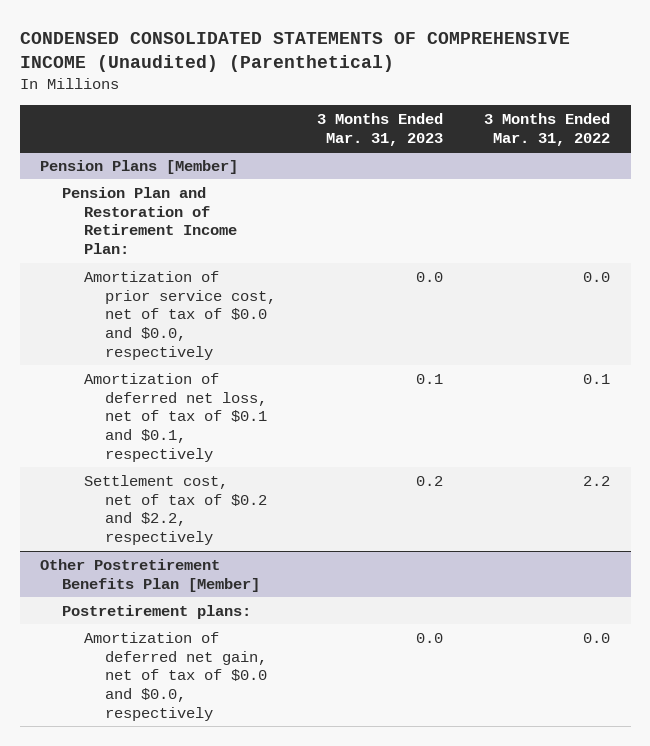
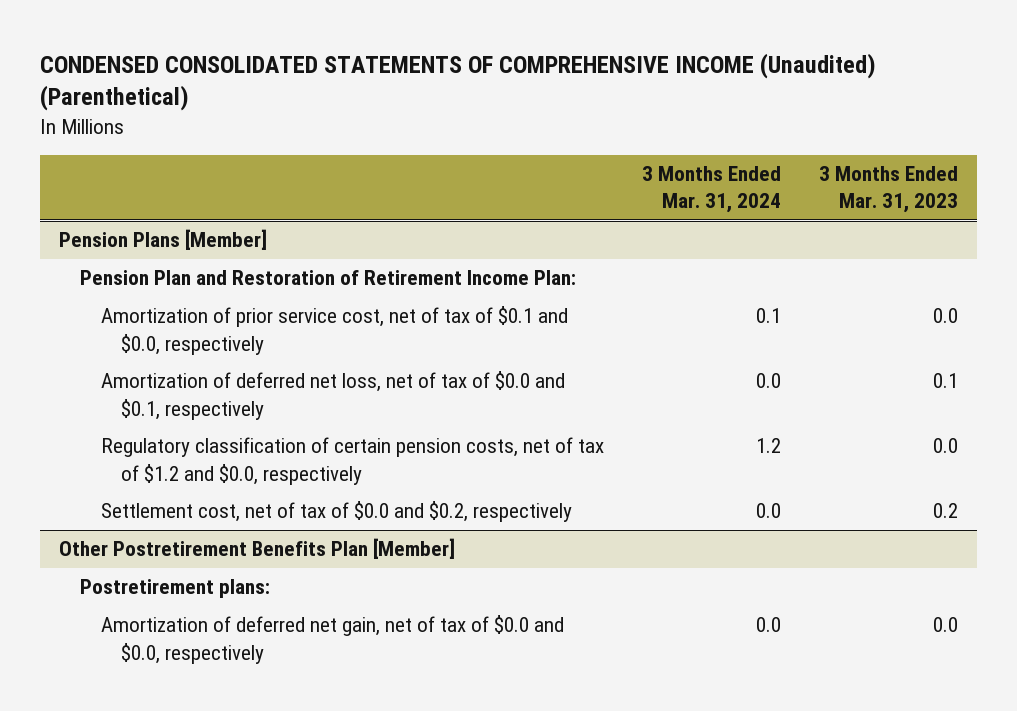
- | 3 Months Ended Mar. 31, 2023 | 3 Months Ended Mar. 31, 2022
+ | 3 Months Ended Mar. 31, 2024 | 3 Months Ended Mar. 31, 2023
@ Pension Plans [Member]
- Amortization of prior service cost, net of tax of $0.0 and $0.0, respectively | 0.0 | 0.0
- Amortization of deferred net loss, net of tax of $0.1 and $0.1, respectively | 0.1 | 0.1
- Settlement cost, net of tax of $0.2 and $2.2, respectively | 0.2 | 2.2
+ Amortization of prior service cost, net of tax of $0.1 and $0.0, respectively | 0.1 | 0.0
+ Amortization of deferred net loss, net of tax of $0.0 and $0.1, respectively | 0.0 | 0.1
+ Regulatory classification of certain pension costs, net of tax of $1.2 and $0.0, respectively | 1.2 | 0.0
+ Settlement cost, net of tax of $0.0 and $0.2, respectively | 0.0 | 0.2

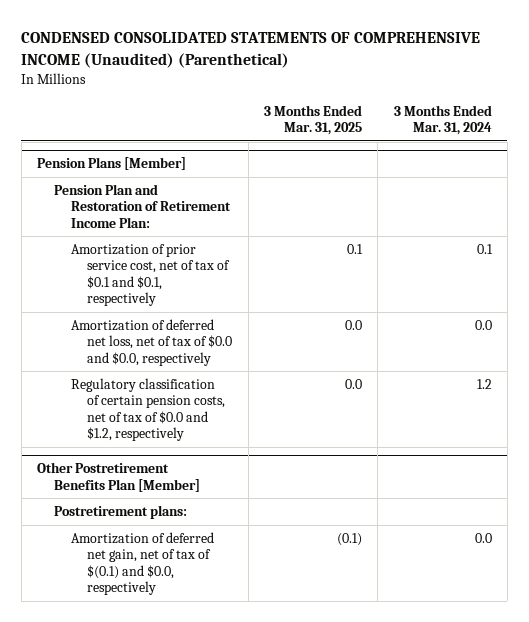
- | 3 Months Ended Mar. 31, 2024 | 3 Months Ended Mar. 31, 2023
+ | 3 Months Ended Mar. 31, 2025 | 3 Months Ended Mar. 31, 2024
@ Pension Plans [Member]
- Amortization of prior service cost, net of tax of $0.1 and $0.0, respectively | 0.1 | 0.0
- Amortization of deferred net loss, net of tax of $0.0 and $0.1, respectively | 0.0 | 0.1
- Regulatory classification of certain pension costs, net of tax of $1.2 and $0.0, respectively | 1.2 | 0.0
- Settlement cost, net of tax of $0.0 and $0.2, respectively | 0.0 | 0.2
+ Amortization of prior service cost, net of tax of $0.1 and $0.1, respectively | 0.1 | 0.1
+ Amortization of deferred net loss, net of tax of $0.0 and $0.0, respectively | 0.0 | 0.0
+ Regulatory classification of certain pension costs, net of tax of $0.0 and $1.2, respectively | 0.0 | 1.2
@ Other Postretirement Benefits Plan [Member]
- Amortization of deferred net gain, net of tax of $0.0 and $0.0, respectively | 0.0 | 0.0
+ Amortization of deferred net gain, net of tax of $(0.1) and $0.0, respectively | (0.1) | 0.0

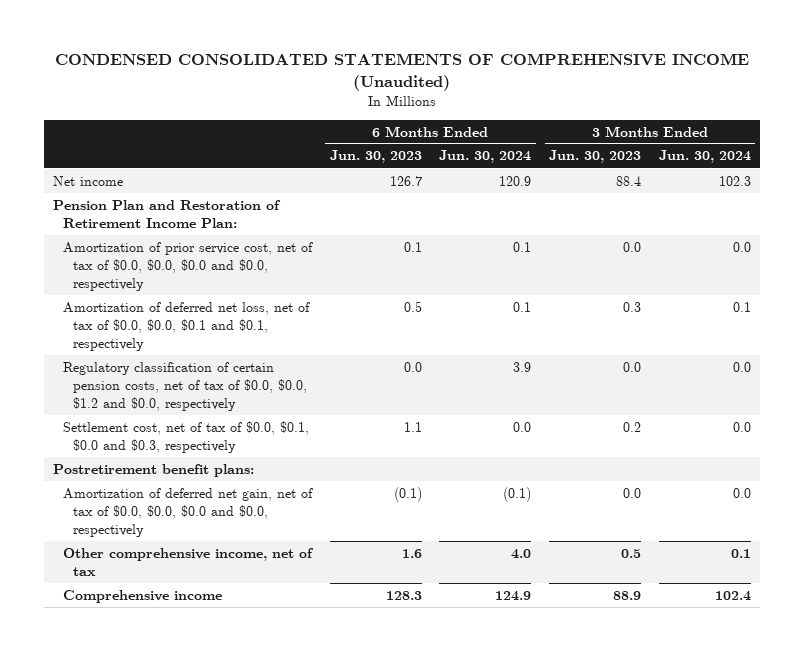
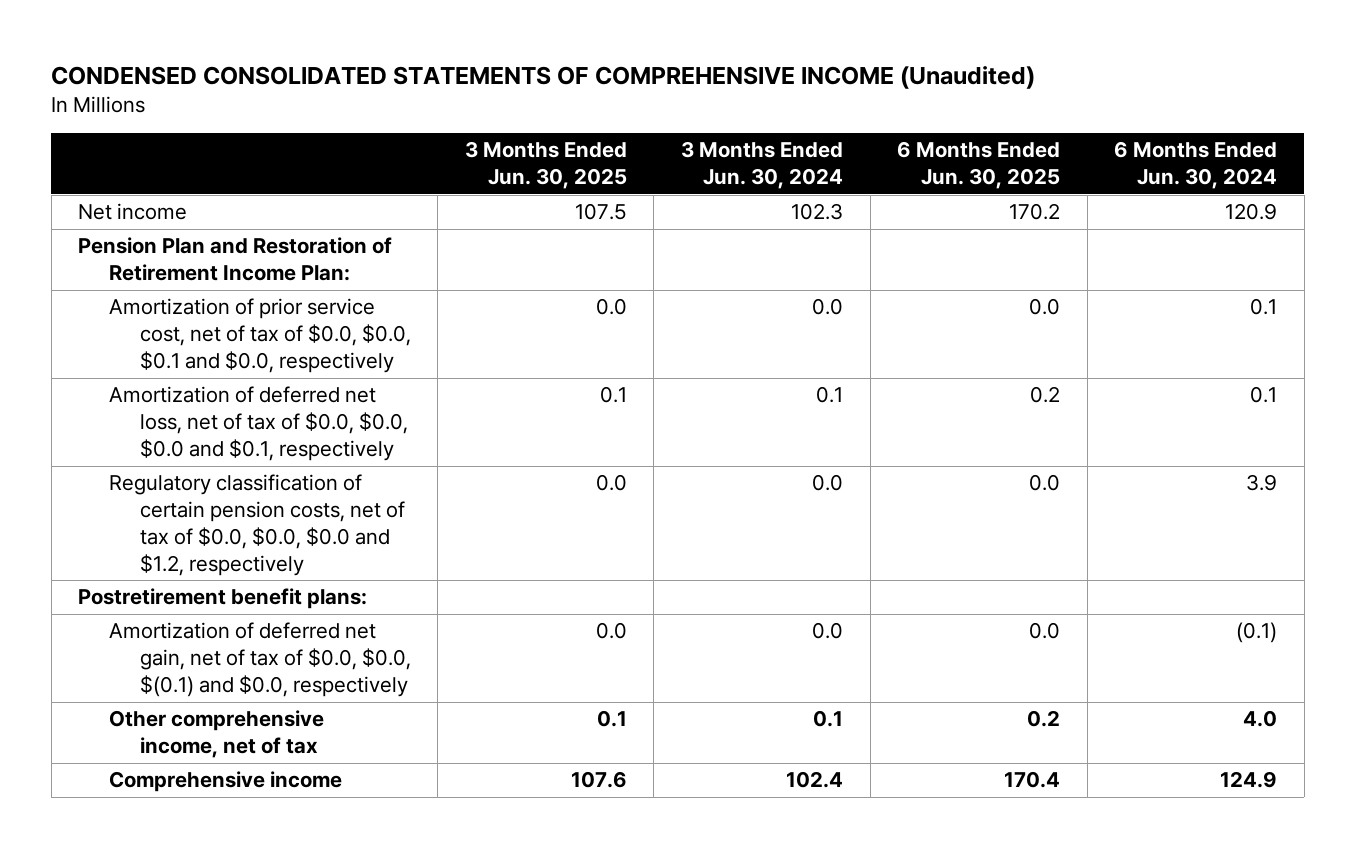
- | 6 Months Ended Jun. 30, 2023 | 6 Months Ended Jun. 30, 2024 | 3 Months Ended Jun. 30, 2023 | 3 Months Ended Jun. 30, 2024
+ | 3 Months Ended Jun. 30, 2025 | 3 Months Ended Jun. 30, 2024 | 6 Months Ended Jun. 30, 2025 | 6 Months Ended Jun. 30, 2024
- Amortization of prior service cost, net of tax of $0.0, $0.0, $0.0 and $0.0, respectively | 0.1 | 0.1 | 0.0 | 0.0
- Amortization of deferred net loss, net of tax of $0.0, $0.0, $0.1 and $0.1, respectively | 0.5 | 0.1 | 0.3 | 0.1
- Regulatory classification of certain pension costs, net of tax of $0.0, $0.0, $1.2 and $0.0, respectively | 0.0 | 3.9 | 0.0 | 0.0
- Settlement cost, net of tax of $0.0, $0.1, $0.0 and $0.3, respectively | 1.1 | 0.0 | 0.2 | 0.0
+ Amortization of prior service cost, net of tax of $0.0, $0.0, $0.1 and $0.0, respectively | 0.0 | 0.0 | 0.0 | 0.1
+ Amortization of deferred net loss, net of tax of $0.0, $0.0, $0.0 and $0.1, respectively | 0.1 | 0.1 | 0.2 | 0.1
+ Regulatory classification of certain pension costs, net of tax of $0.0, $0.0, $0.0 and $1.2, respectively | 0.0 | 0.0 | 0.0 | 3.9
- Amortization of deferred net gain, net of tax of $0.0, $0.0, $0.0 and $0.0, respectively | (0.1) | (0.1) | 0.0 | 0.0
+ Amortization of deferred net gain, net of tax of $0.0, $0.0, $(0.1) and $0.0, respectively | 0.0 | 0.0 | 0.0 | (0.1)

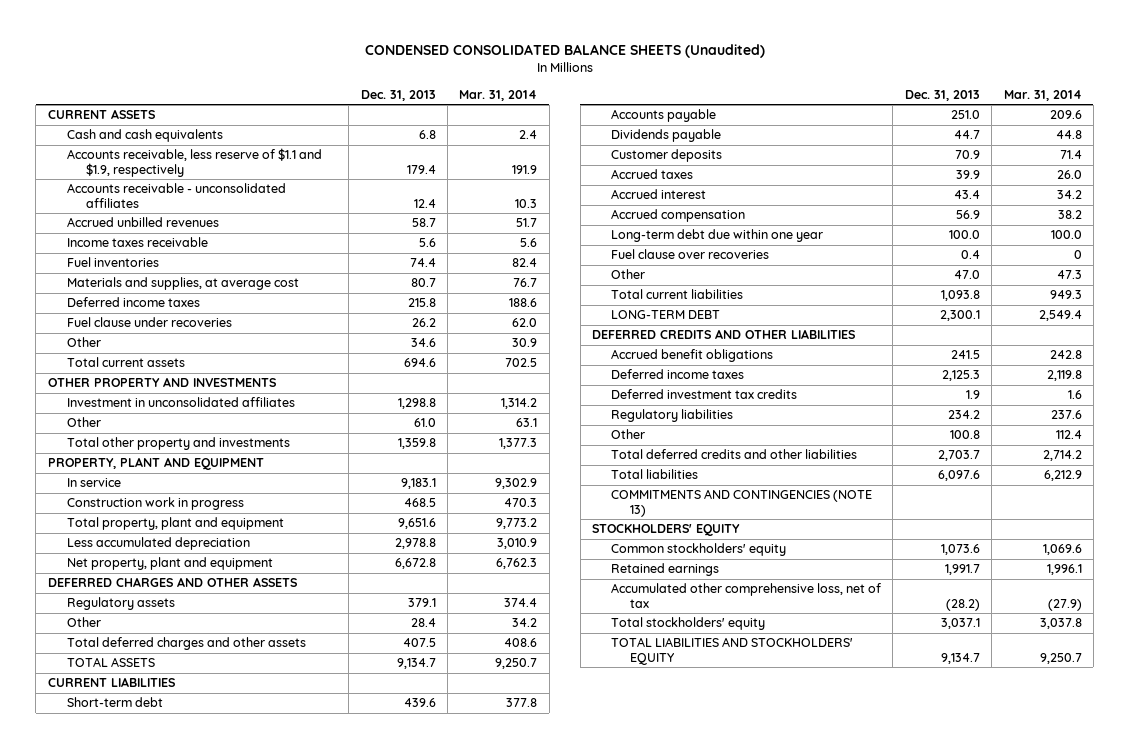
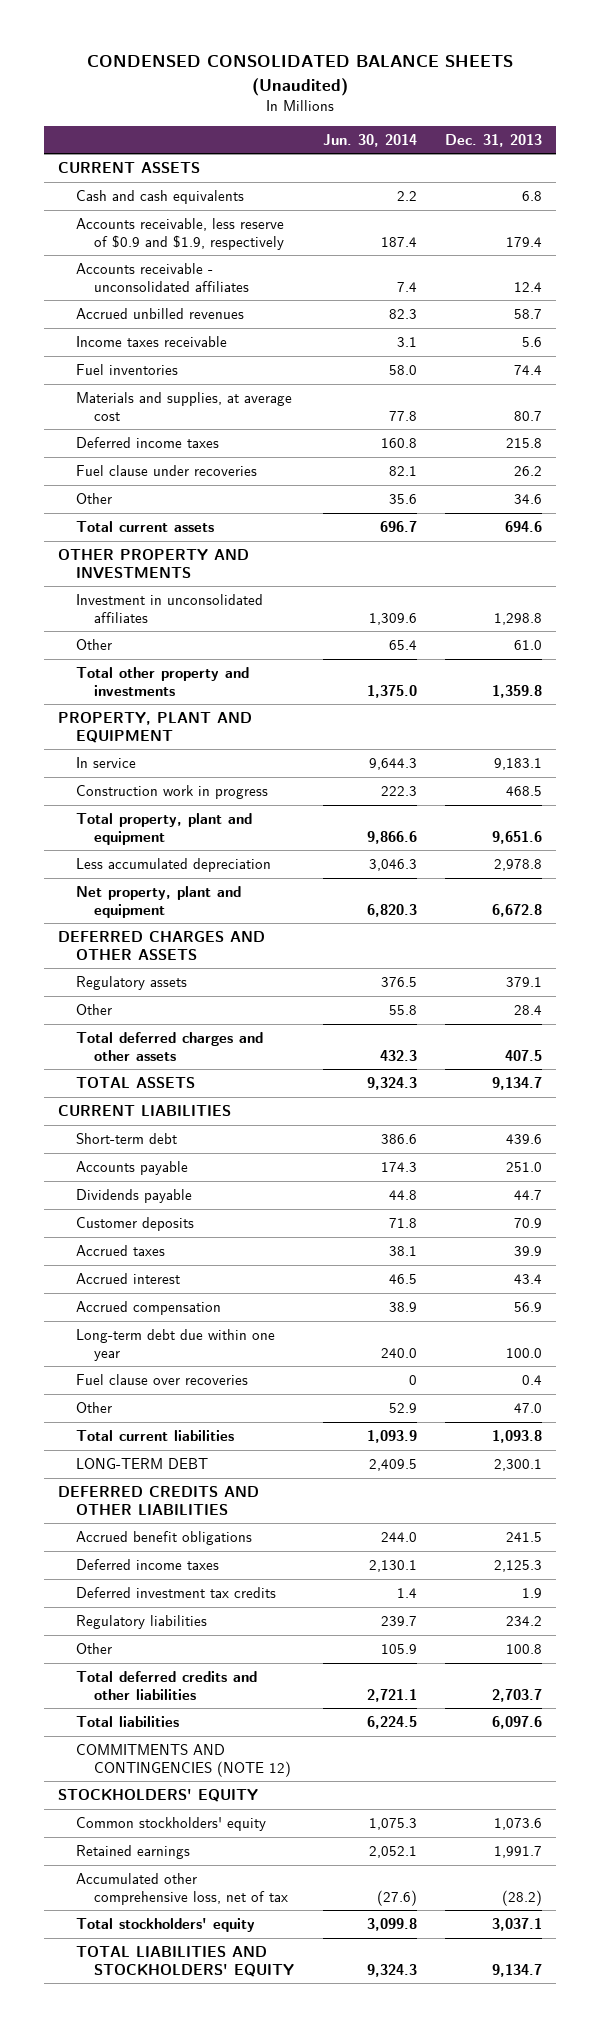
- | Dec. 31, 2013 | Mar. 31, 2014
+ | Jun. 30, 2014 | Dec. 31, 2013
- Accounts receivable, less reserve of $1.1 and $1.9, respectively | 179.4 | 191.9
+ Accounts receivable, less reserve of $0.9 and $1.9, respectively | 187.4 | 179.4
- COMMITMENTS AND CONTINGENCIES (NOTE 13)
+ COMMITMENTS AND CONTINGENCIES (NOTE 12)

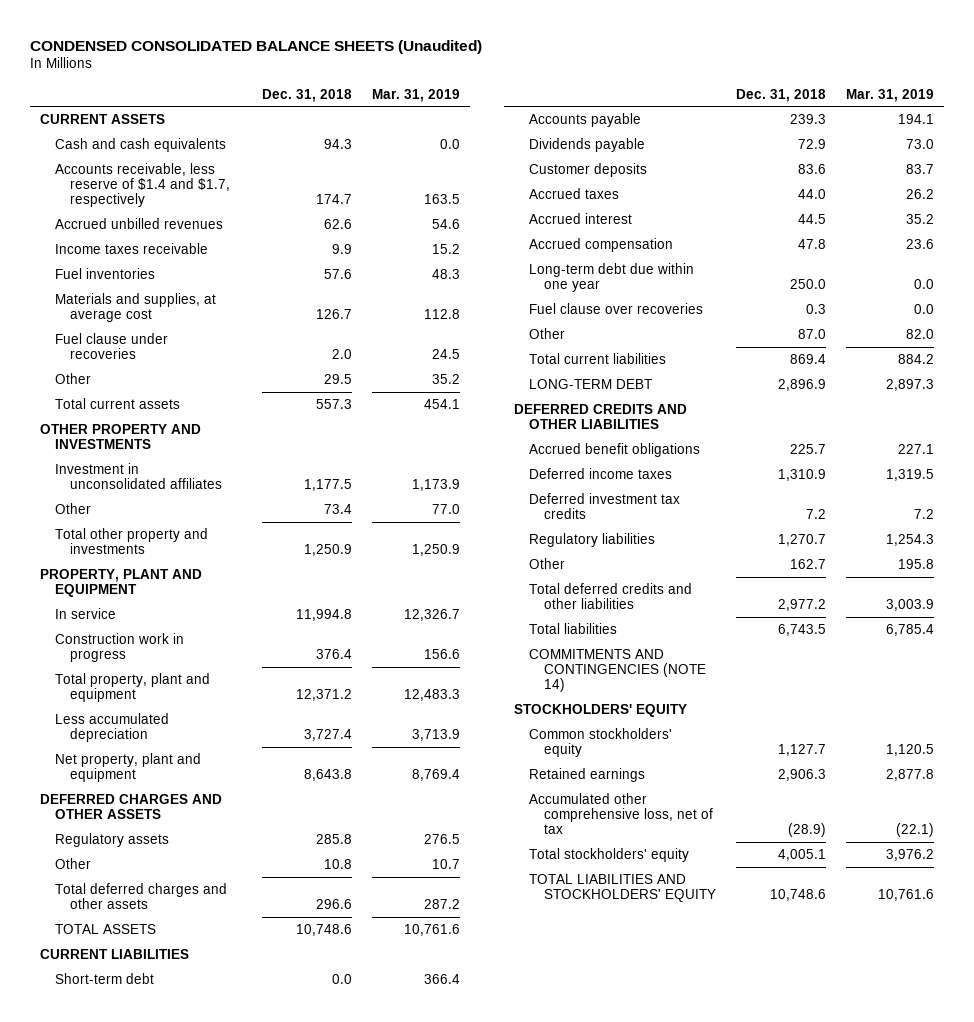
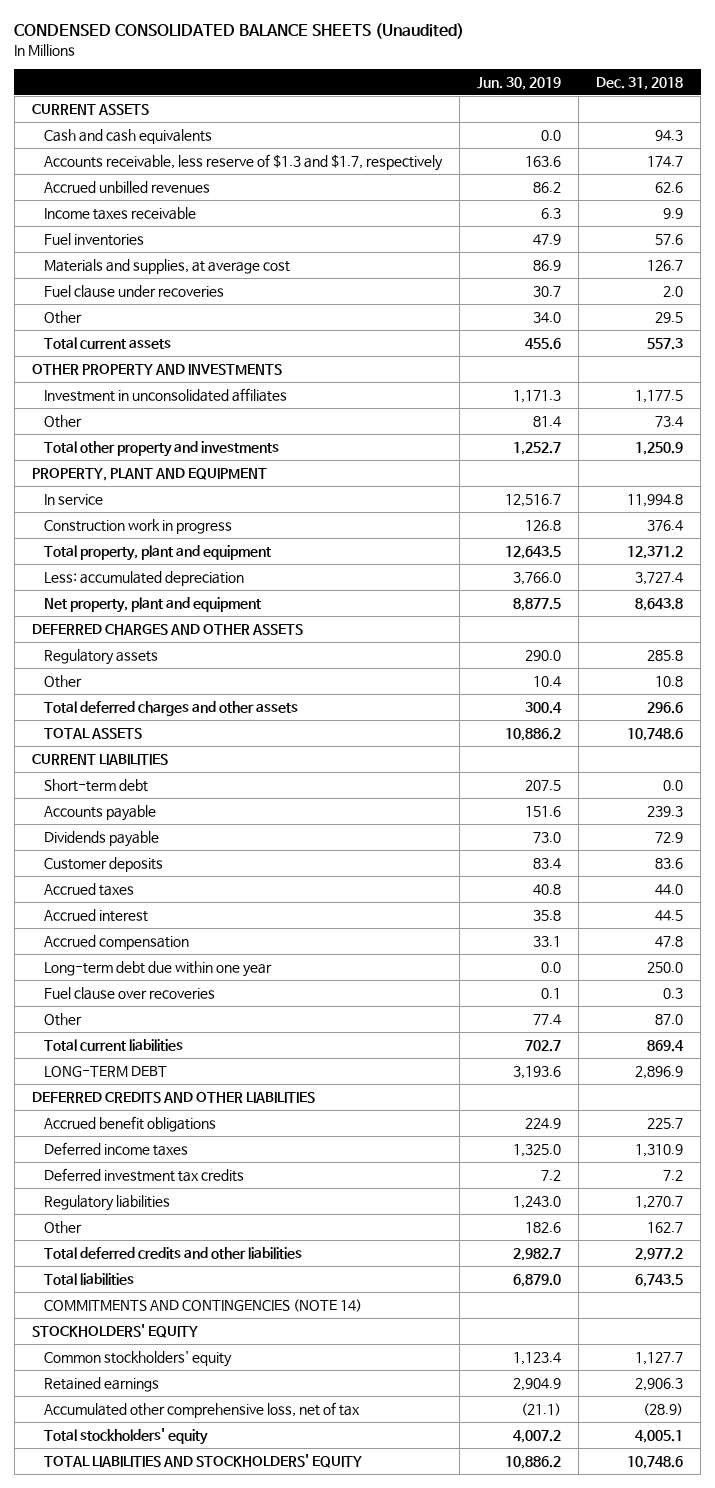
- | Dec. 31, 2018 | Mar. 31, 2019
+ | Jun. 30, 2019 | Dec. 31, 2018
- Accounts receivable, less reserve of $1.4 and $1.7, respectively | 174.7 | 163.5
+ Accounts receivable, less reserve of $1.3 and $1.7, respectively | 163.6 | 174.7
- Less accumulated depreciation | 3,727.4 | 3,713.9
+ Less: accumulated depreciation | 3,766.0 | 3,727.4

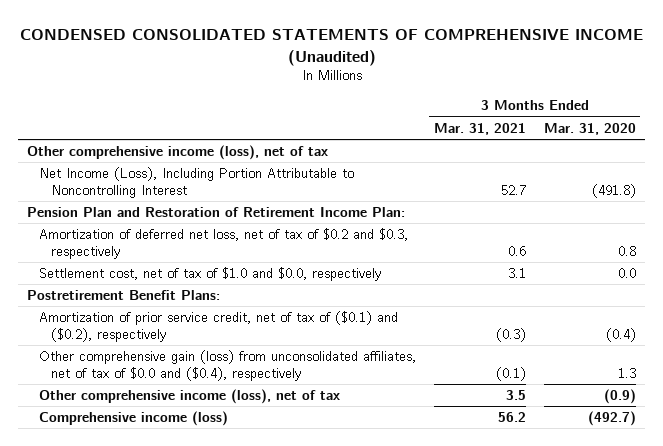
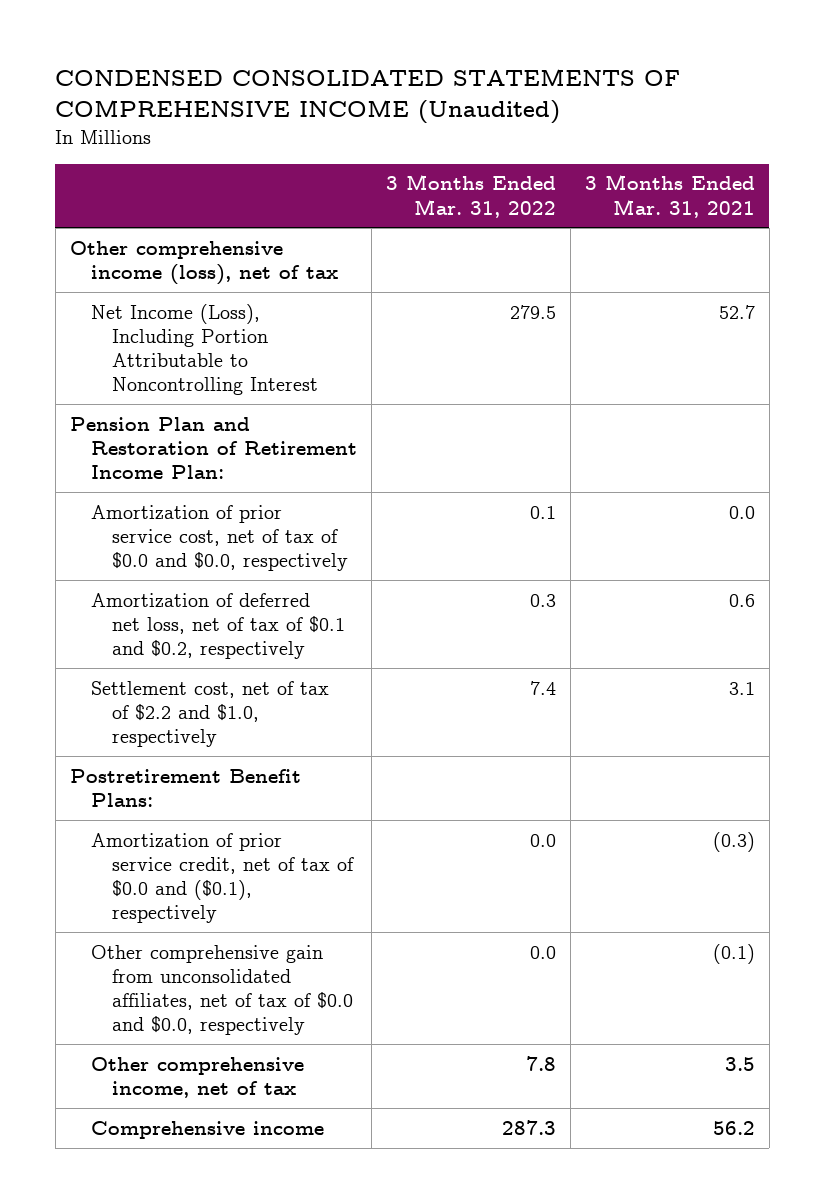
- | 3 Months Ended Mar. 31, 2021 | 3 Months Ended Mar. 31, 2020
+ | 3 Months Ended Mar. 31, 2022 | 3 Months Ended Mar. 31, 2021
- Amortization of deferred net loss, net of tax of $0.2 and $0.3, respectively | 0.6 | 0.8
- Settlement cost, net of tax of $1.0 and $0.0, respectively | 3.1 | 0.0
+ Amortization of prior service cost, net of tax of $0.0 and $0.0, respectively | 0.1 | 0.0
+ Amortization of deferred net loss, net of tax of $0.1 and $0.2, respectively | 0.3 | 0.6
+ Settlement cost, net of tax of $2.2 and $1.0, respectively | 7.4 | 3.1
- Amortization of prior service credit, net of tax of ($0.1) and ($0.2), respectively | (0.3) | (0.4)
- Other comprehensive gain (loss) from unconsolidated affiliates, net of tax of $0.0 and ($0.4), respectively | (0.1) | 1.3
- Other comprehensive income (loss), net of tax | 3.5 | (0.9)
- Comprehensive income (loss) | 56.2 | (492.7)
+ Amortization of prior service credit, net of tax of $0.0 and ($0.1), respectively | 0.0 | (0.3)
+ Other comprehensive gain from unconsolidated affiliates, net of tax of $0.0 and $0.0, respectively | 0.0 | (0.1)
+ Other comprehensive income, net of tax | 7.8 | 3.5
+ Comprehensive income | 287.3 | 56.2

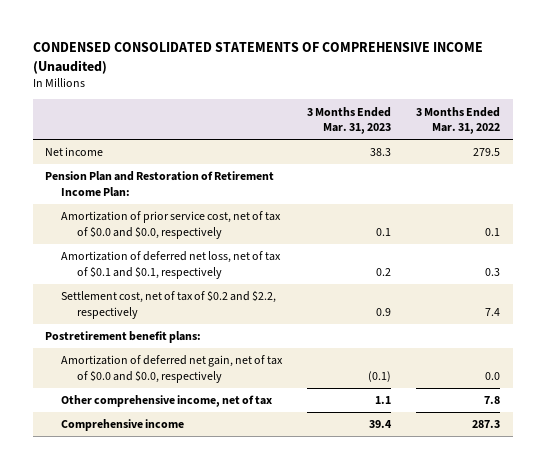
- | 3 Months Ended Mar. 31, 2022 | 3 Months Ended Mar. 31, 2021
+ | 3 Months Ended Mar. 31, 2023 | 3 Months Ended Mar. 31, 2022
- Other comprehensive income (loss), net of tax
- Net Income (Loss), Including Portion Attributable to Noncontrolling Interest | 279.5 | 52.7
+ Net income | 38.3 | 279.5
- Amortization of deferred net loss, net of tax of $0.1 and $0.2, respectively | 0.3 | 0.6
- Settlement cost, net of tax of $2.2 and $1.0, respectively | 7.4 | 3.1
- Postretirement Benefit Plans:
- Amortization of prior service credit, net of tax of $0.0 and ($0.1), respectively | 0.0 | (0.3)
- Other comprehensive gain from unconsolidated affiliates, net of tax of $0.0 and $0.0, respectively | 0.0 | (0.1)
+ Amortization of deferred net loss, net of tax of $0.1 and $0.1, respectively | 0.2 | 0.3
+ Settlement cost, net of tax of $0.2 and $2.2, respectively | 0.9 | 7.4
+ Postretirement benefit plans:
+ Amortization of deferred net gain, net of tax of $0.0 and $0.0, respectively | (0.1) | 0.0

